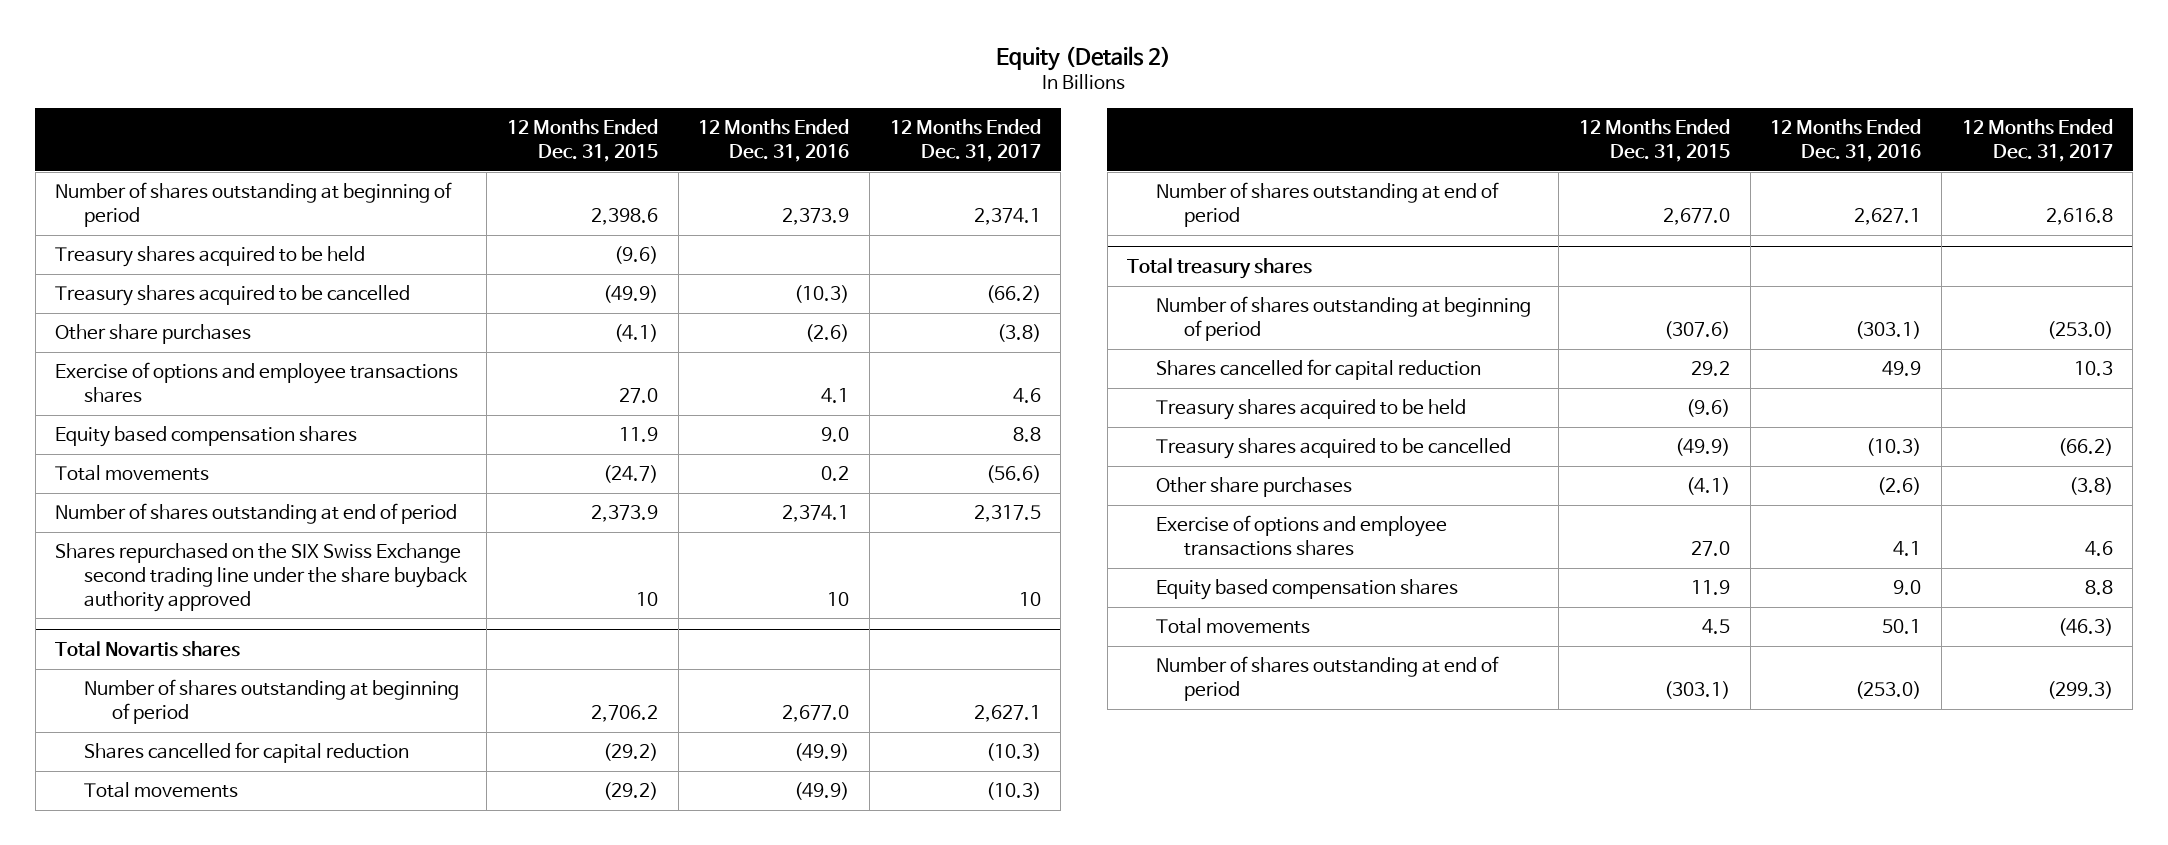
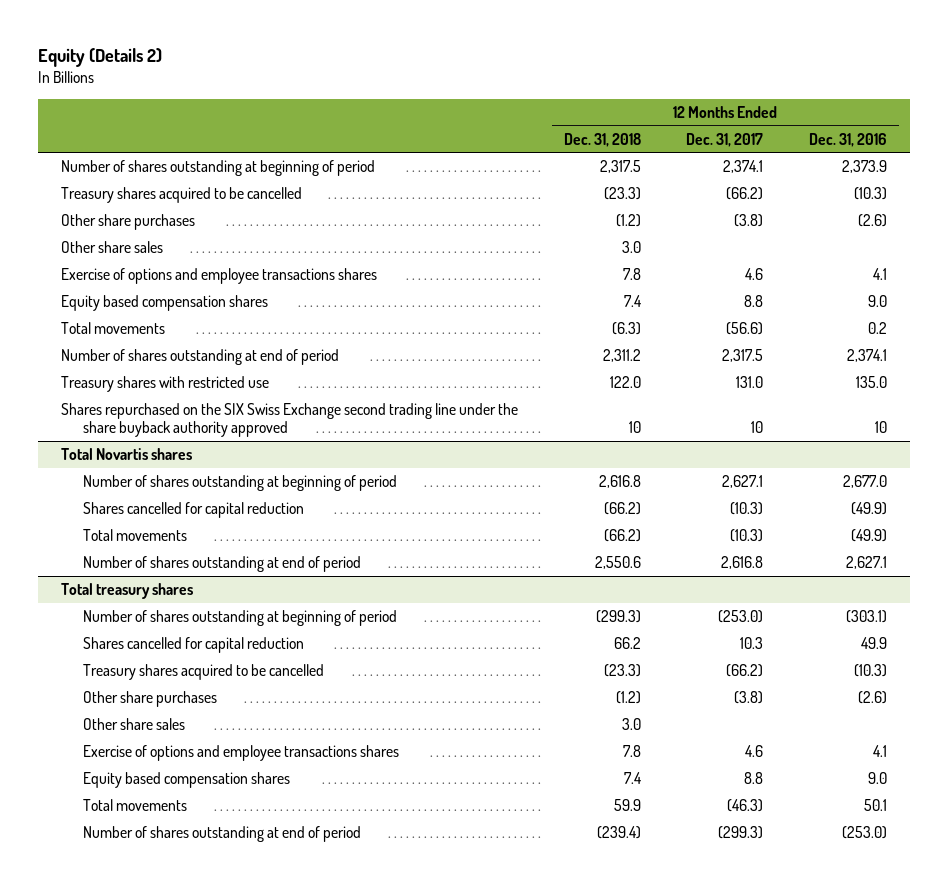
- | 12 Months Ended Dec. 31, 2015 | 12 Months Ended Dec. 31, 2016 | 12 Months Ended Dec. 31, 2017
+ | 12 Months Ended Dec. 31, 2018 | 12 Months Ended Dec. 31, 2017 | 12 Months Ended Dec. 31, 2016
- Treasury shares acquired to be held | (9.6) | |
+ Other share sales | 3.0 | |
+ Treasury shares with restricted use | 122.0 | 131.0 | 135.0
@ Total treasury shares
- Treasury shares acquired to be held | (9.6) | |
+ Other share sales | 3.0 | |

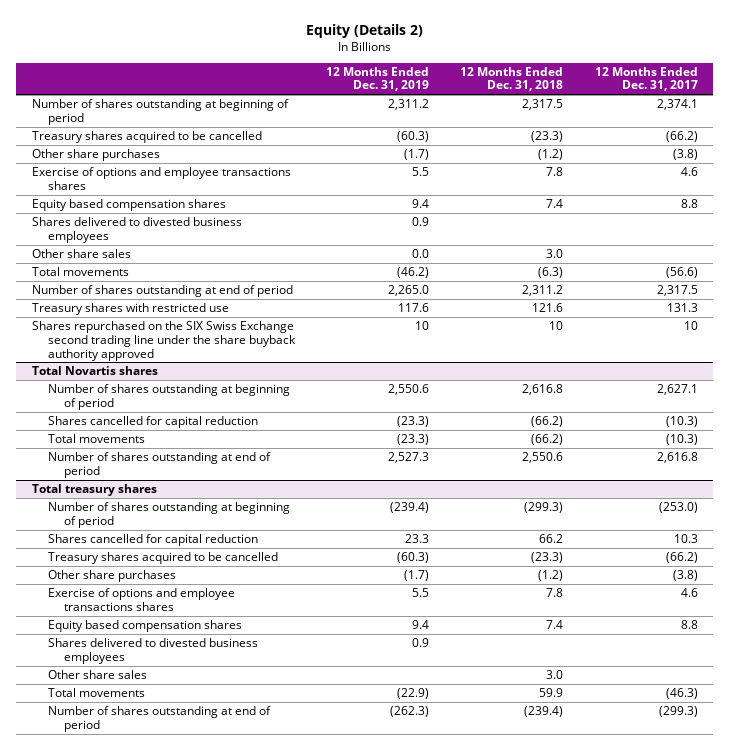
- | 12 Months Ended Dec. 31, 2018 | 12 Months Ended Dec. 31, 2017 | 12 Months Ended Dec. 31, 2016
+ | 12 Months Ended Dec. 31, 2019 | 12 Months Ended Dec. 31, 2018 | 12 Months Ended Dec. 31, 2017
+ Shares delivered to divested business employees | 0.9 | |
moved down: Other share sales | 0.0 | 3.0 |
- Treasury shares with restricted use | 122.0 | 131.0 | 135.0
+ Treasury shares with restricted use | 117.6 | 121.6 | 131.3
@ Total treasury shares
+ Shares delivered to divested business employees | 0.9 | |
moved down: Other share sales | | 3.0 |

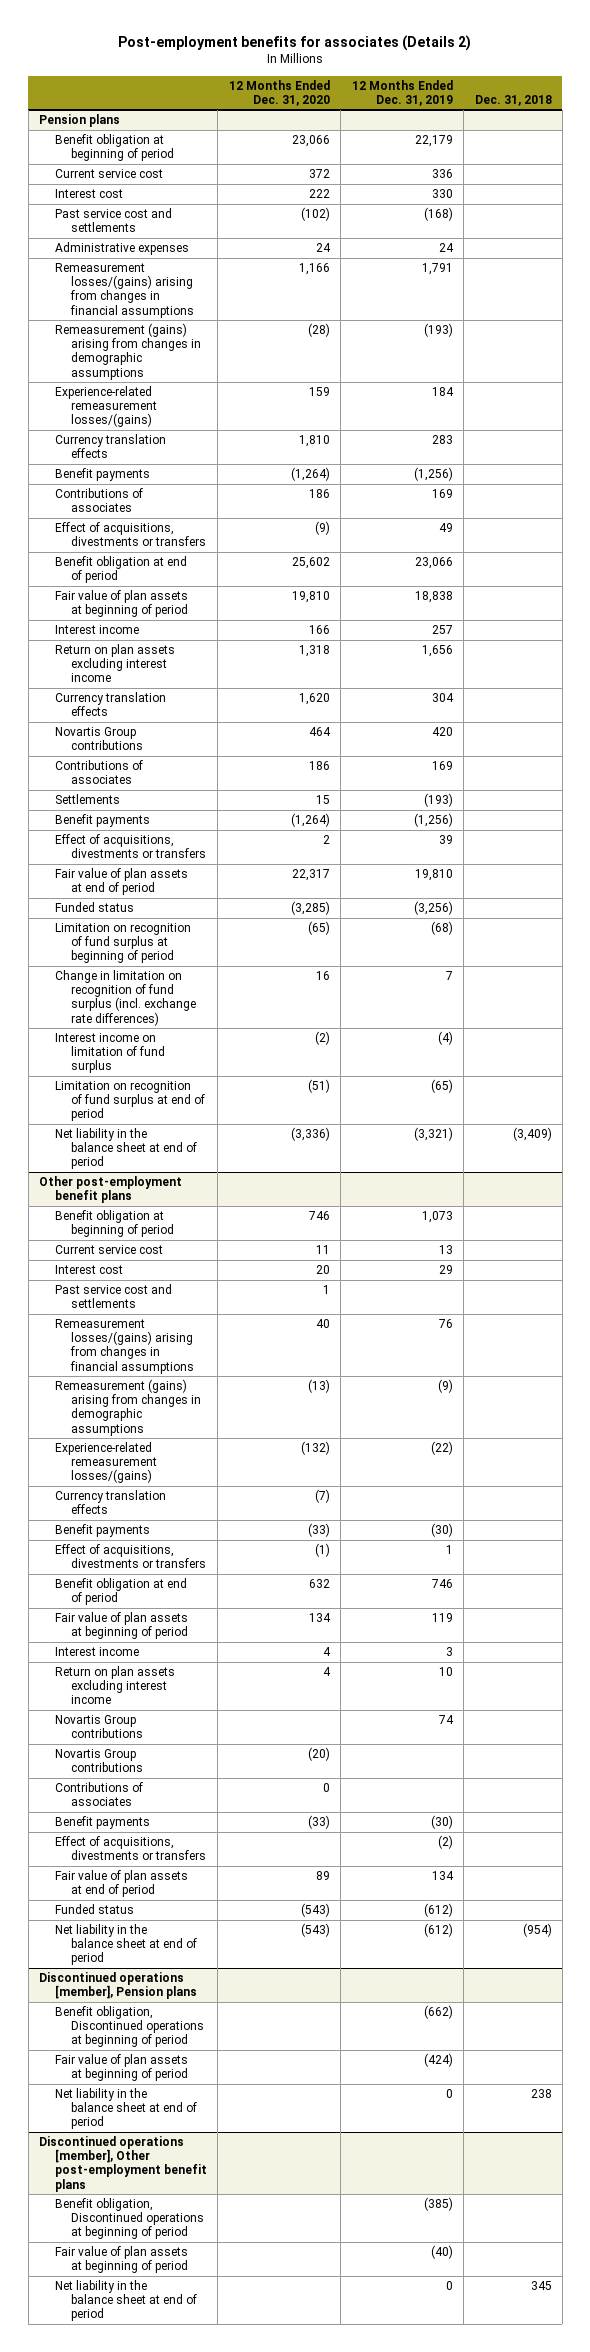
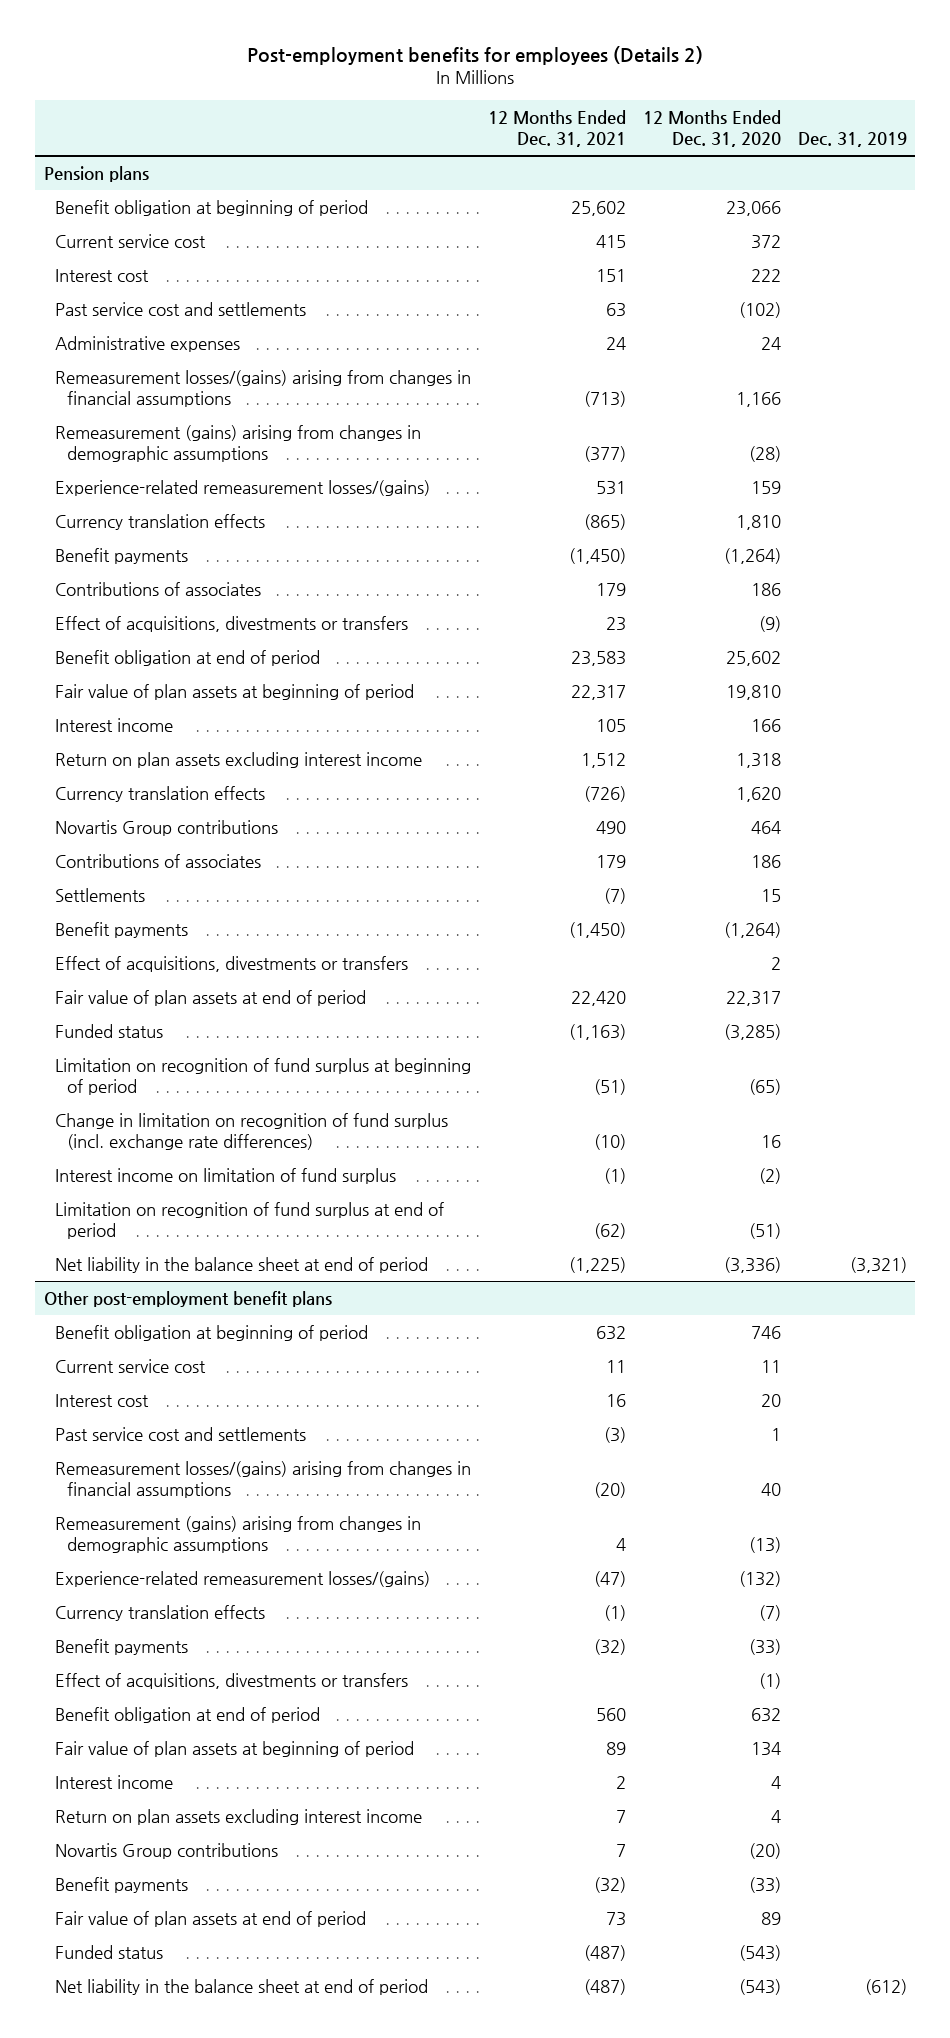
- Post-employment benefits for associates (Details 2)
+ Post-employment benefits for employees (Details 2)
- | 12 Months Ended Dec. 31, 2020 | 12 Months Ended Dec. 31, 2019 | Dec. 31, 2018
+ | 12 Months Ended Dec. 31, 2021 | 12 Months Ended Dec. 31, 2020 | Dec. 31, 2019
@ Other post-employment benefit plans
- Novartis Group contributions | | 74 |
- Contributions of associates | 0 | |
- Effect of acquisitions, divestments or transfers | | (2) |
- Discontinued operations [member], Pension plans
- Benefit obligation, Discontinued operations at beginning of period | | (662) |
- Fair value of plan assets at beginning of period | | (424) |
- Net liability in the balance sheet at end of period | | 0 | 238
- Discontinued operations [member], Other post-employment benefit plans
- Benefit obligation, Discontinued operations at beginning of period | | (385) |
- Fair value of plan assets at beginning of period | | (40) |
- Net liability in the balance sheet at end of period | | 0 | 345

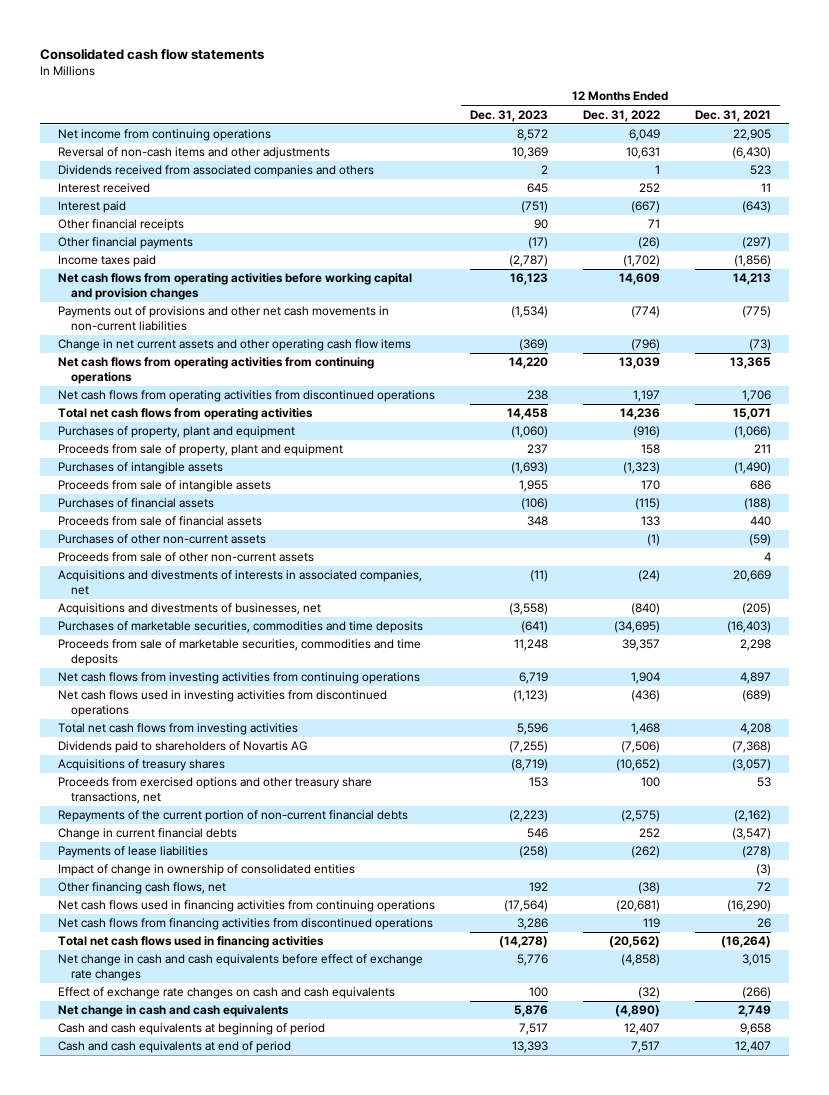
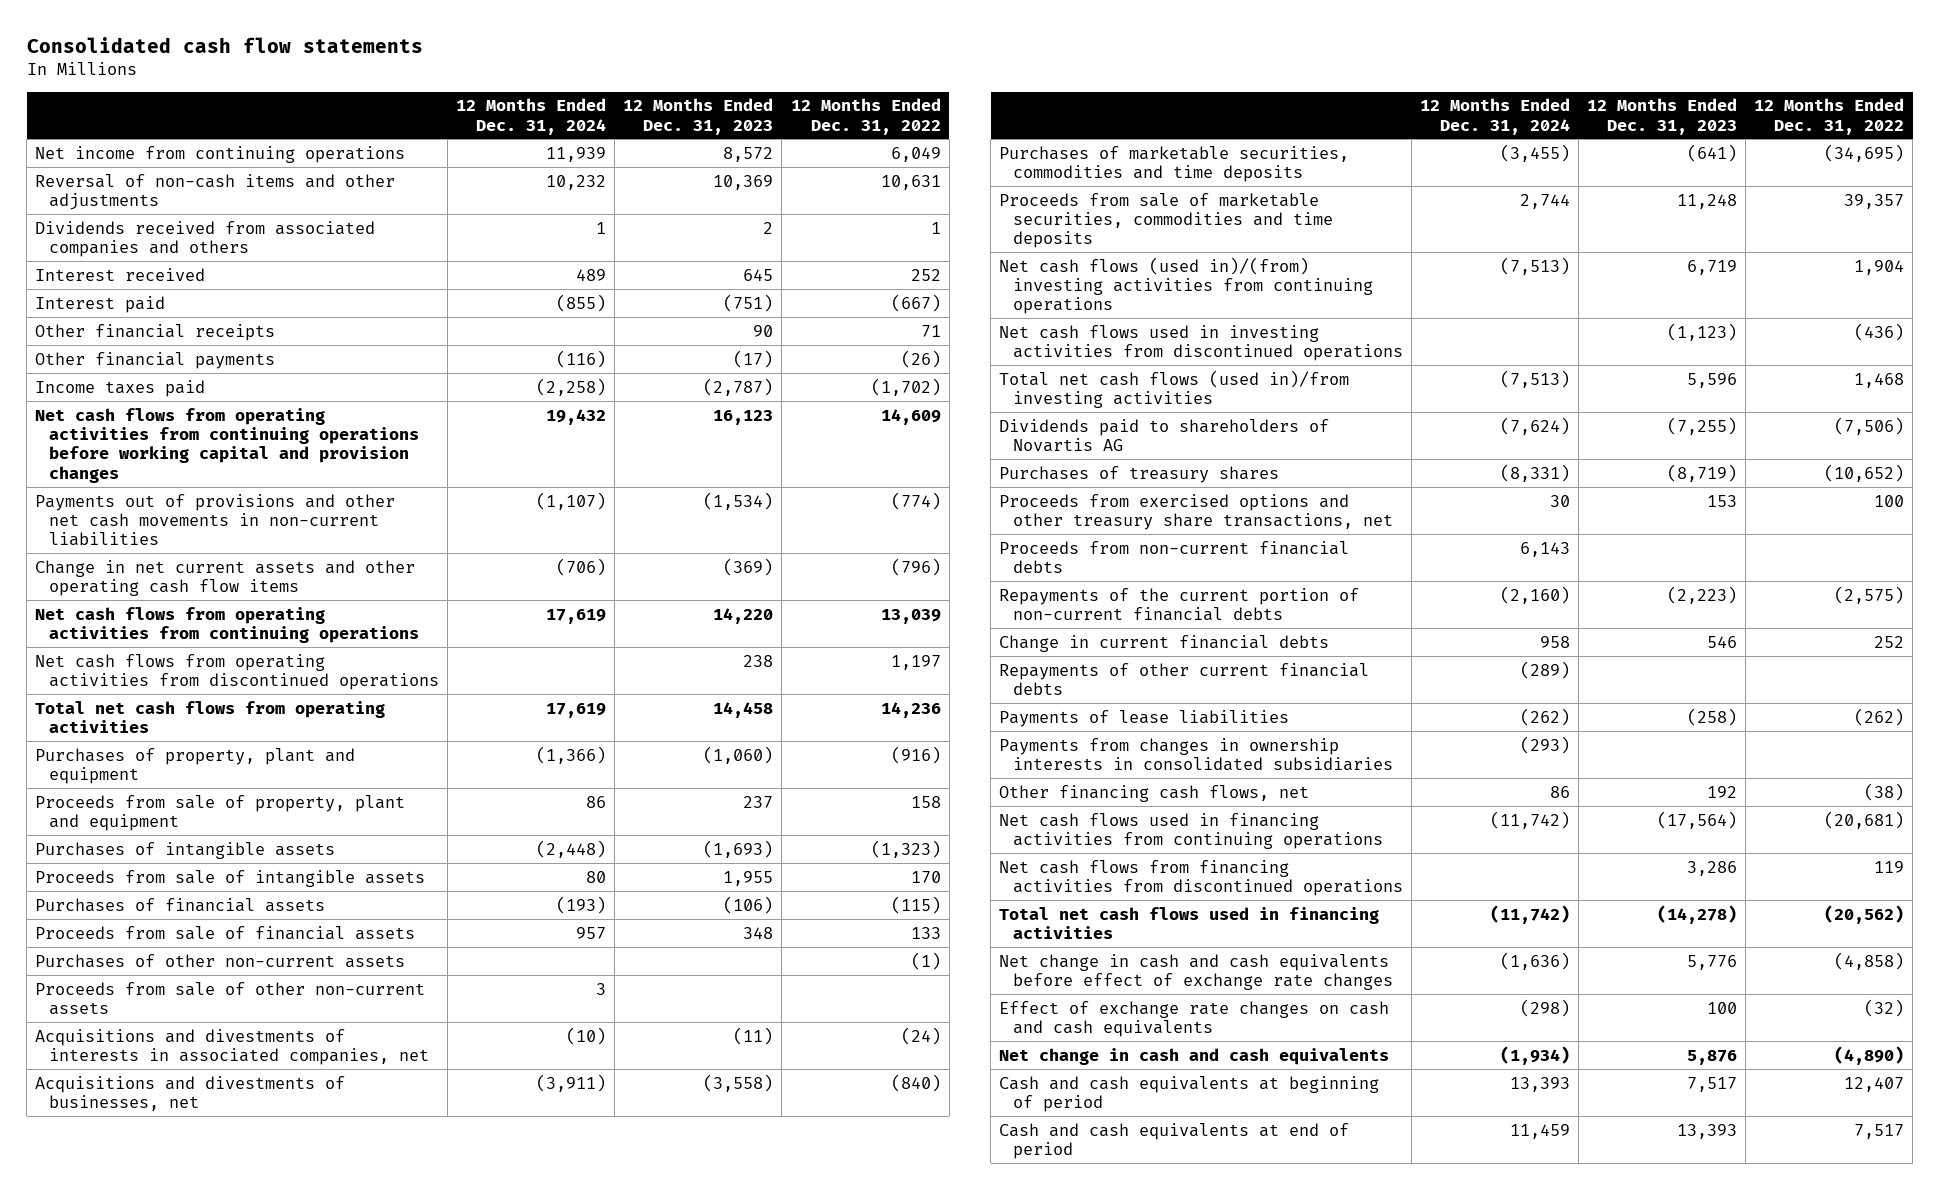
- | 12 Months Ended Dec. 31, 2023 | 12 Months Ended Dec. 31, 2022 | 12 Months Ended Dec. 31, 2021
+ | 12 Months Ended Dec. 31, 2024 | 12 Months Ended Dec. 31, 2023 | 12 Months Ended Dec. 31, 2022
- Net cash flows from operating activities before working capital and provision changes | 16,123 | 14,609 | 14,213
+ Net cash flows from operating activities from continuing operations before working capital and provision changes | 19,432 | 16,123 | 14,609
- Net cash flows from investing activities from continuing operations | 6,719 | 1,904 | 4,897
+ Net cash flows (used in)/(from) investing activities from continuing operations | (7,513) | 6,719 | 1,904
- Total net cash flows from investing activities | 5,596 | 1,468 | 4,208
+ Total net cash flows (used in)/from investing activities | (7,513) | 5,596 | 1,468
- Acquisitions of treasury shares | (8,719) | (10,652) | (3,057)
+ Purchases of treasury shares | (8,331) | (8,719) | (10,652)
+ Proceeds from non-current financial debts | 6,143 | |
+ Repayments of other current financial debts | (289) | |
- Impact of change in ownership of consolidated entities | | | (3)
+ Payments from changes in ownership interests in consolidated subsidiaries | (293) | |

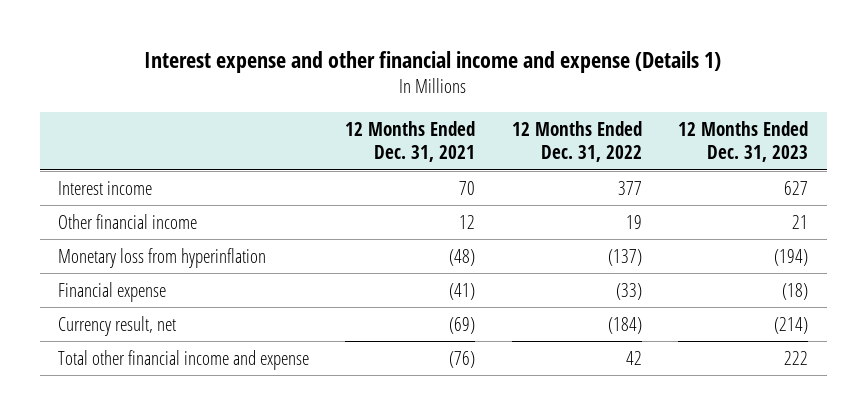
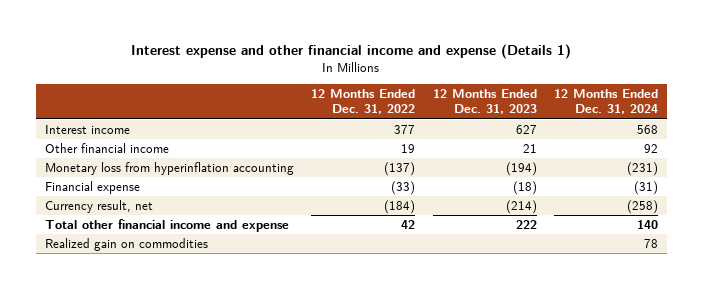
- | 12 Months Ended Dec. 31, 2021 | 12 Months Ended Dec. 31, 2022 | 12 Months Ended Dec. 31, 2023
+ | 12 Months Ended Dec. 31, 2022 | 12 Months Ended Dec. 31, 2023 | 12 Months Ended Dec. 31, 2024
- Monetary loss from hyperinflation | (48) | (137) | (194)
+ Monetary loss from hyperinflation accounting | (137) | (194) | (231)
+ Realized gain on commodities | | | 78

